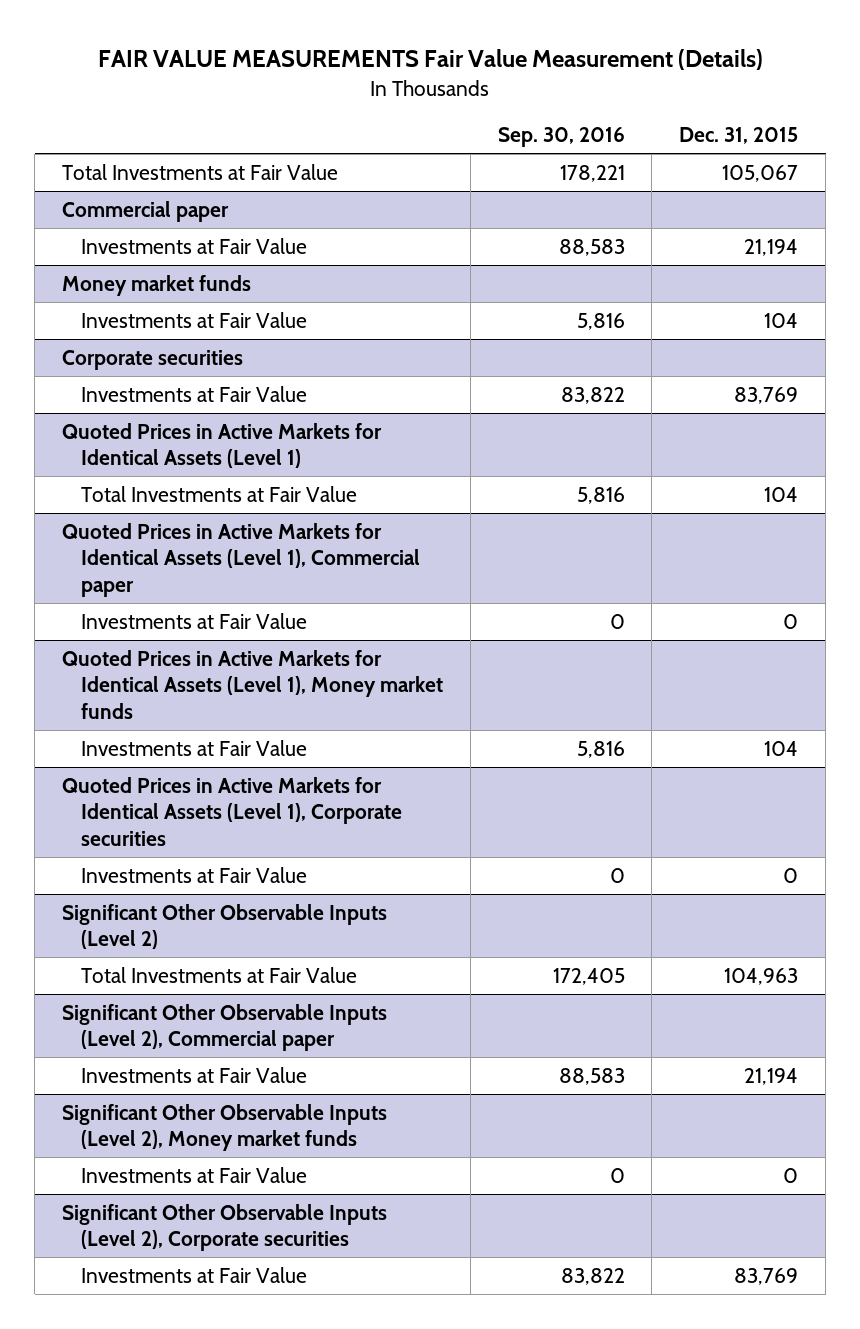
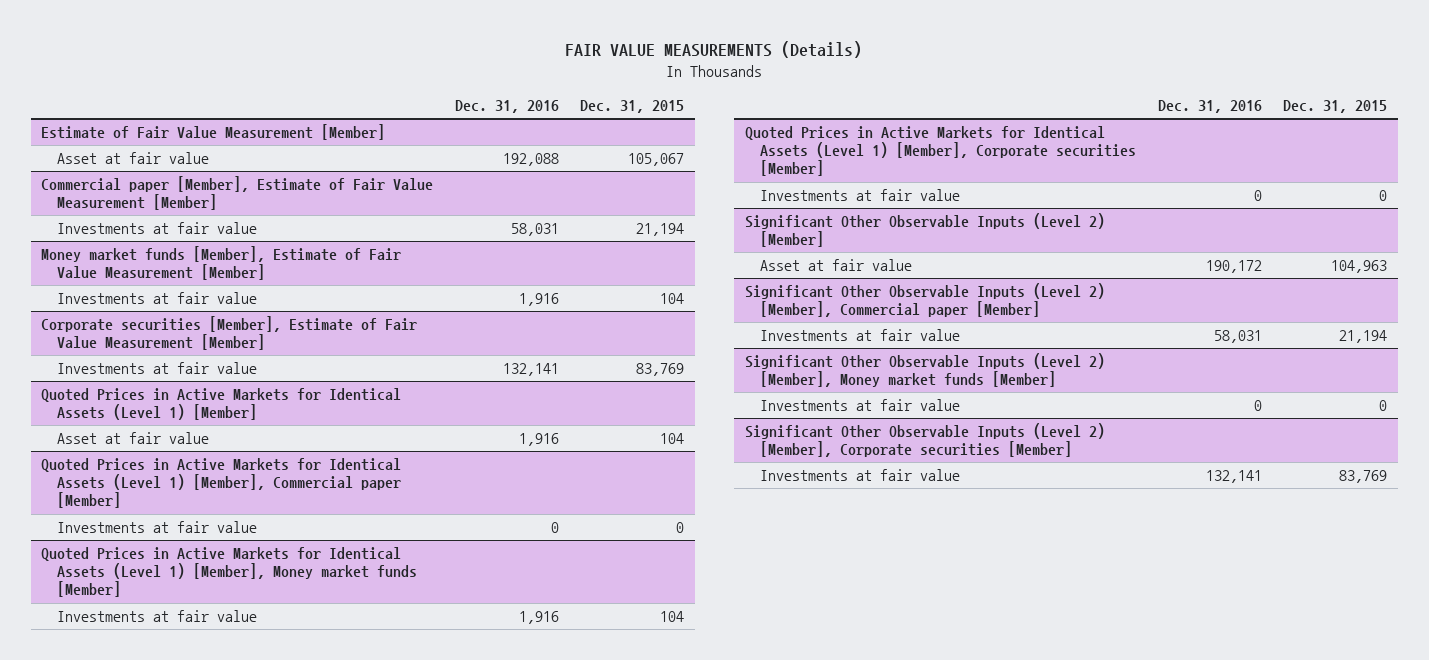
- FAIR VALUE MEASUREMENTS Fair Value Measurement (Details)
+ FAIR VALUE MEASUREMENTS (Details)
- | Sep. 30, 2016 | Dec. 31, 2015
+ | Dec. 31, 2016 | Dec. 31, 2015
- Total Investments at Fair Value | 178,221 | 105,067
- Commercial paper
- Investments at Fair Value | 88,583 | 21,194
- Money market funds
- Investments at Fair Value | 5,816 | 104
- Corporate securities
- Investments at Fair Value | 83,822 | 83,769
- Quoted Prices in Active Markets for Identical Assets (Level 1)
- Total Investments at Fair Value | 5,816 | 104
- Quoted Prices in Active Markets for Identical Assets (Level 1), Commercial paper
- Investments at Fair Value | 0 | 0
- Quoted Prices in Active Markets for Identical Assets (Level 1), Money market funds
- Investments at Fair Value | 5,816 | 104
- Quoted Prices in Active Markets for Identical Assets (Level 1), Corporate securities
- Investments at Fair Value | 0 | 0
- Significant Other Observable Inputs (Level 2)
- Total Investments at Fair Value | 172,405 | 104,963
- Significant Other Observable Inputs (Level 2), Commercial paper
- Investments at Fair Value | 88,583 | 21,194
- Significant Other Observable Inputs (Level 2), Money market funds
- Investments at Fair Value | 0 | 0
- Significant Other Observable Inputs (Level 2), Corporate securities
- Investments at Fair Value | 83,822 | 83,769
+ Estimate of Fair Value Measurement [Member]
+ Asset at fair value | 192,088 | 105,067
+ Commercial paper [Member], Estimate of Fair Value Measurement [Member]
+ Investments at fair value | 58,031 | 21,194
+ Money market funds [Member], Estimate of Fair Value Measurement [Member]
+ Investments at fair value | 1,916 | 104
+ Corporate securities [Member], Estimate of Fair Value Measurement [Member]
+ Investments at fair value | 132,141 | 83,769
+ Quoted Prices in Active Markets for Identical Assets (Level 1) [Member]
+ Asset at fair value | 1,916 | 104
+ Quoted Prices in Active Markets for Identical Assets (Level 1) [Member], Commercial paper [Member]
+ Investments at fair value | 0 | 0
+ Quoted Prices in Active Markets for Identical Assets (Level 1) [Member], Money market funds [Member]
+ Investments at fair value | 1,916 | 104
+ Quoted Prices in Active Markets for Identical Assets (Level 1) [Member], Corporate securities [Member]
+ Investments at fair value | 0 | 0
+ Significant Other Observable Inputs (Level 2) [Member]
+ Asset at fair value | 190,172 | 104,963
+ Significant Other Observable Inputs (Level 2) [Member], Commercial paper [Member]
+ Investments at fair value | 58,031 | 21,194
+ Significant Other Observable Inputs (Level 2) [Member], Money market funds [Member]
+ Investments at fair value | 0 | 0
+ Significant Other Observable Inputs (Level 2) [Member], Corporate securities [Member]
+ Investments at fair value | 132,141 | 83,769

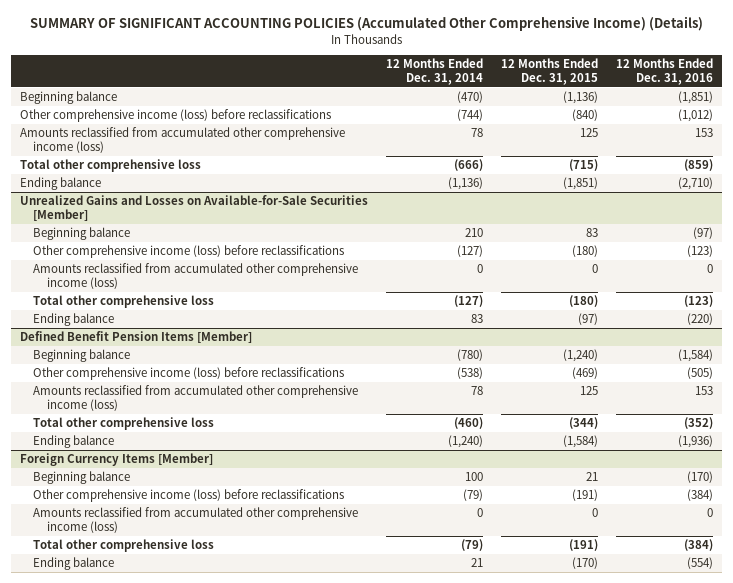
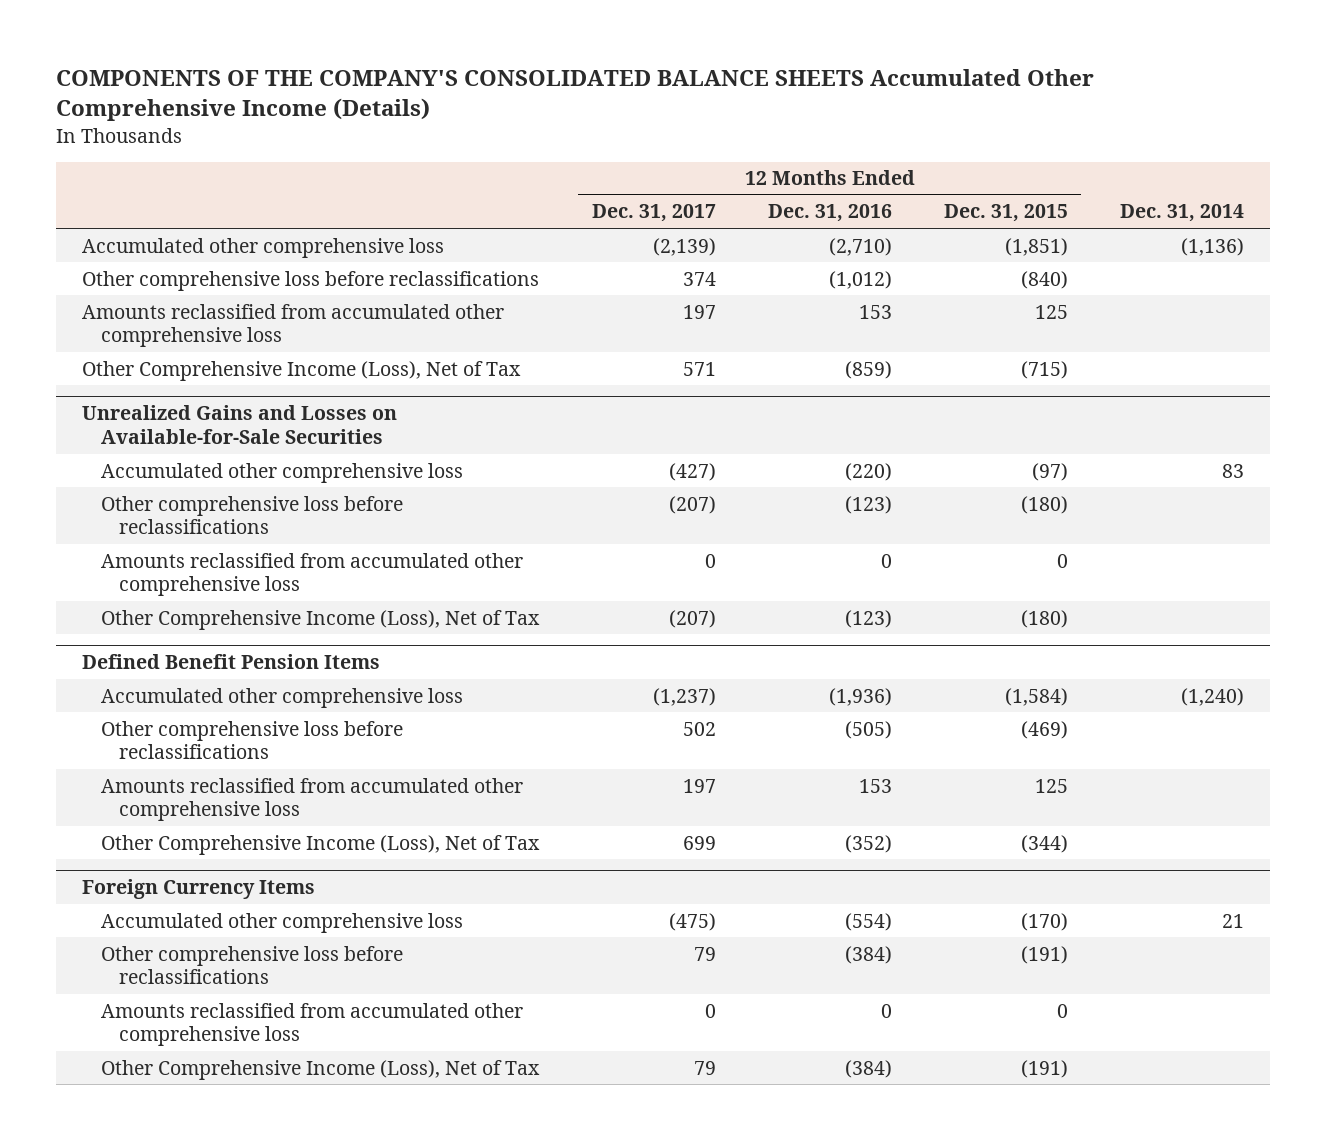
- SUMMARY OF SIGNIFICANT ACCOUNTING POLICIES (Accumulated Other Comprehensive Income) (Details)
+ COMPONENTS OF THE COMPANY'S CONSOLIDATED BALANCE SHEETS Accumulated Other Comprehensive Income (Details)
- | 12 Months Ended Dec. 31, 2014 | 12 Months Ended Dec. 31, 2015 | 12 Months Ended Dec. 31, 2016
+ | 12 Months Ended Dec. 31, 2017 | 12 Months Ended Dec. 31, 2016 | 12 Months Ended Dec. 31, 2015 | Dec. 31, 2014
- Beginning balance | (470) | (1,136) | (1,851)
- Other comprehensive income (loss) before reclassifications | (744) | (840) | (1,012)
- Amounts reclassified from accumulated other comprehensive income (loss) | 78 | 125 | 153
- Total other comprehensive loss | (666) | (715) | (859)
- Ending balance | (1,136) | (1,851) | (2,710)
- Unrealized Gains and Losses on Available-for-Sale Securities [Member]
- Beginning balance | 210 | 83 | (97)
- Other comprehensive income (loss) before reclassifications | (127) | (180) | (123)
- Amounts reclassified from accumulated other comprehensive income (loss) | 0 | 0 | 0
- Total other comprehensive loss | (127) | (180) | (123)
- Ending balance | 83 | (97) | (220)
- Defined Benefit Pension Items [Member]
- Beginning balance | (780) | (1,240) | (1,584)
- Other comprehensive income (loss) before reclassifications | (538) | (469) | (505)
- Amounts reclassified from accumulated other comprehensive income (loss) | 78 | 125 | 153
- Total other comprehensive loss | (460) | (344) | (352)
- Ending balance | (1,240) | (1,584) | (1,936)
- Foreign Currency Items [Member]
- Beginning balance | 100 | 21 | (170)
- Other comprehensive income (loss) before reclassifications | (79) | (191) | (384)
- Amounts reclassified from accumulated other comprehensive income (loss) | 0 | 0 | 0
- Total other comprehensive loss | (79) | (191) | (384)
- Ending balance | 21 | (170) | (554)
+ Accumulated other comprehensive loss | (2,139) | (2,710) | (1,851) | (1,136)
+ Other comprehensive loss before reclassifications | 374 | (1,012) | (840) |
+ Amounts reclassified from accumulated other comprehensive loss | 197 | 153 | 125 |
+ Other Comprehensive Income (Loss), Net of Tax | 571 | (859) | (715) |
+ Unrealized Gains and Losses on Available-for-Sale Securities
+ Accumulated other comprehensive loss | (427) | (220) | (97) | 83
+ Other comprehensive loss before reclassifications | (207) | (123) | (180) |
+ Amounts reclassified from accumulated other comprehensive loss | 0 | 0 | 0 |
+ Other Comprehensive Income (Loss), Net of Tax | (207) | (123) | (180) |
+ Defined Benefit Pension Items
+ Accumulated other comprehensive loss | (1,237) | (1,936) | (1,584) | (1,240)
+ Other comprehensive loss before reclassifications | 502 | (505) | (469) |
+ Amounts reclassified from accumulated other comprehensive loss | 197 | 153 | 125 |
+ Other Comprehensive Income (Loss), Net of Tax | 699 | (352) | (344) |
+ Foreign Currency Items
+ Accumulated other comprehensive loss | (475) | (554) | (170) | 21
+ Other comprehensive loss before reclassifications | 79 | (384) | (191) |
+ Amounts reclassified from accumulated other comprehensive loss | 0 | 0 | 0 |
+ Other Comprehensive Income (Loss), Net of Tax | 79 | (384) | (191) |

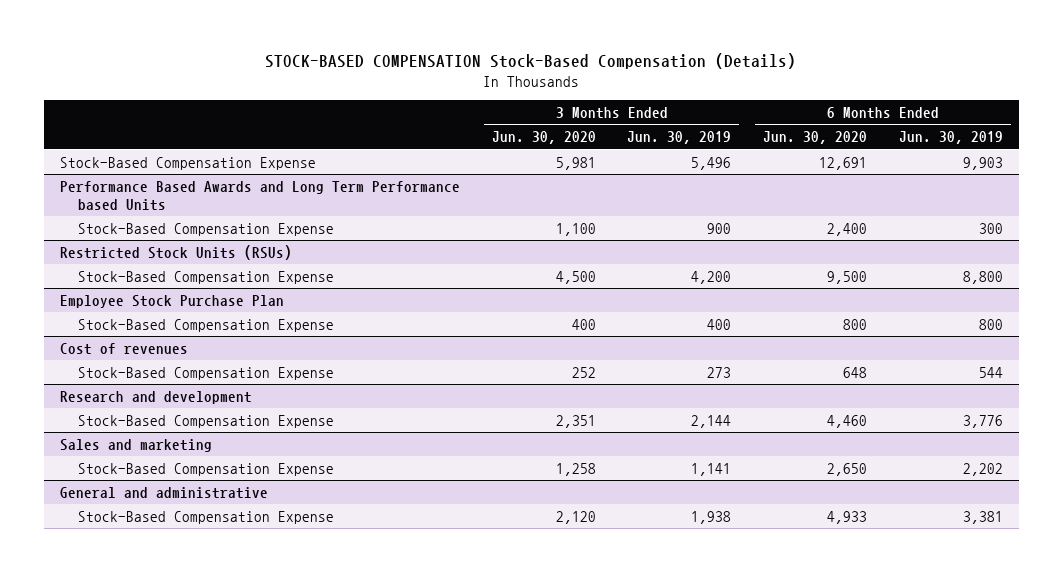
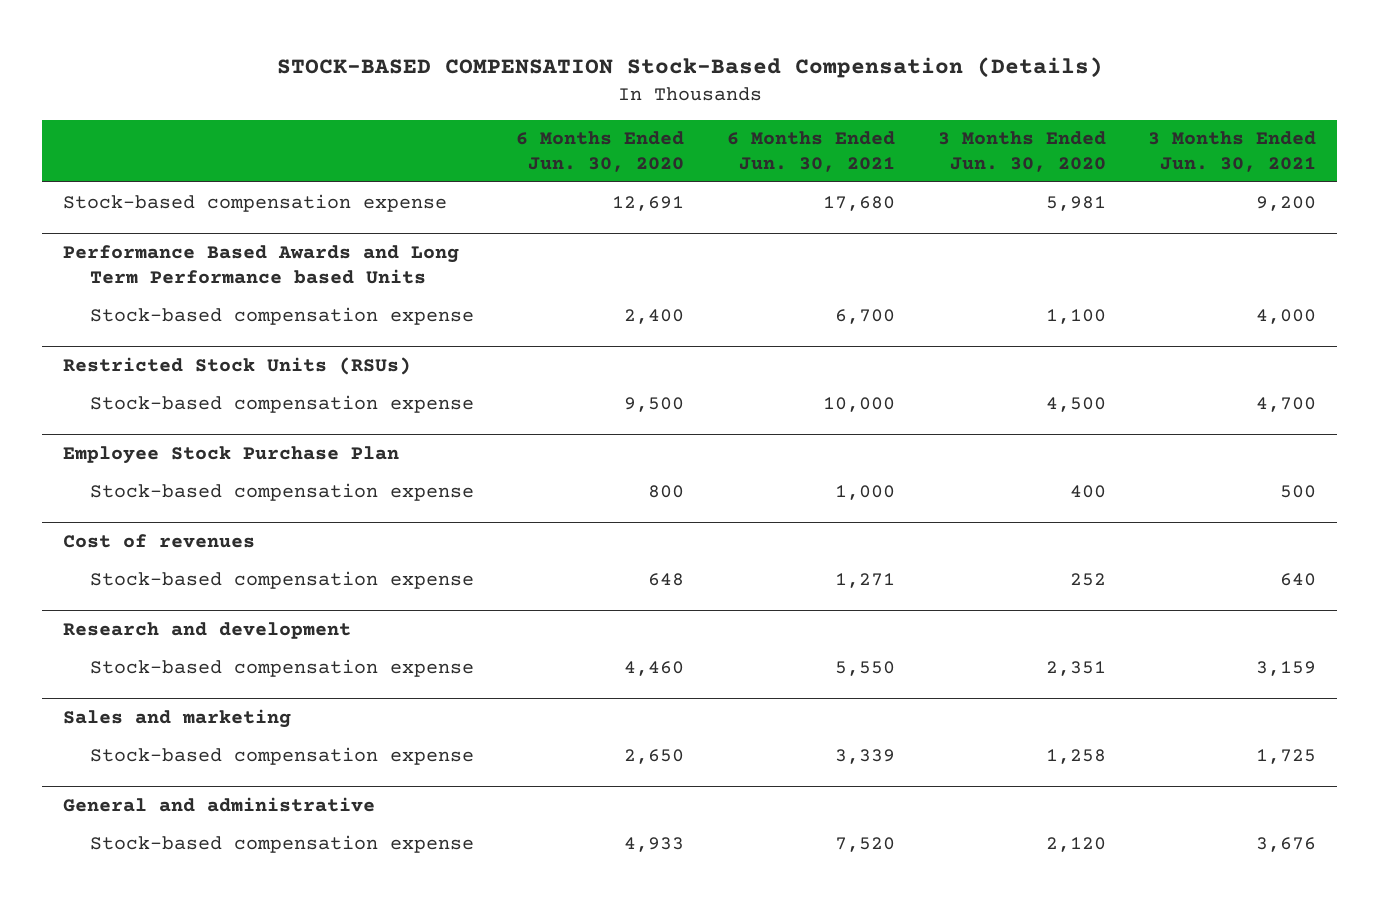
- | 3 Months Ended Jun. 30, 2020 | 3 Months Ended Jun. 30, 2019 | 6 Months Ended Jun. 30, 2020 | 6 Months Ended Jun. 30, 2019
+ | 6 Months Ended Jun. 30, 2020 | 6 Months Ended Jun. 30, 2021 | 3 Months Ended Jun. 30, 2020 | 3 Months Ended Jun. 30, 2021
- Stock-Based Compensation Expense | 5,981 | 5,496 | 12,691 | 9,903
+ Stock-based compensation expense | 12,691 | 17,680 | 5,981 | 9,200
@ Performance Based Awards and Long Term Performance based Units
- Stock-Based Compensation Expense | 1,100 | 900 | 2,400 | 300
+ Stock-based compensation expense | 2,400 | 6,700 | 1,100 | 4,000
@ Restricted Stock Units (RSUs)
- Stock-Based Compensation Expense | 4,500 | 4,200 | 9,500 | 8,800
+ Stock-based compensation expense | 9,500 | 10,000 | 4,500 | 4,700
@ Employee Stock Purchase Plan
- Stock-Based Compensation Expense | 400 | 400 | 800 | 800
+ Stock-based compensation expense | 800 | 1,000 | 400 | 500
@ Cost of revenues
- Stock-Based Compensation Expense | 252 | 273 | 648 | 544
+ Stock-based compensation expense | 648 | 1,271 | 252 | 640
@ Research and development
- Stock-Based Compensation Expense | 2,351 | 2,144 | 4,460 | 3,776
+ Stock-based compensation expense | 4,460 | 5,550 | 2,351 | 3,159
@ Sales and marketing
- Stock-Based Compensation Expense | 1,258 | 1,141 | 2,650 | 2,202
+ Stock-based compensation expense | 2,650 | 3,339 | 1,258 | 1,725
@ General and administrative
- Stock-Based Compensation Expense | 2,120 | 1,938 | 4,933 | 3,381
+ Stock-based compensation expense | 4,933 | 7,520 | 2,120 | 3,676

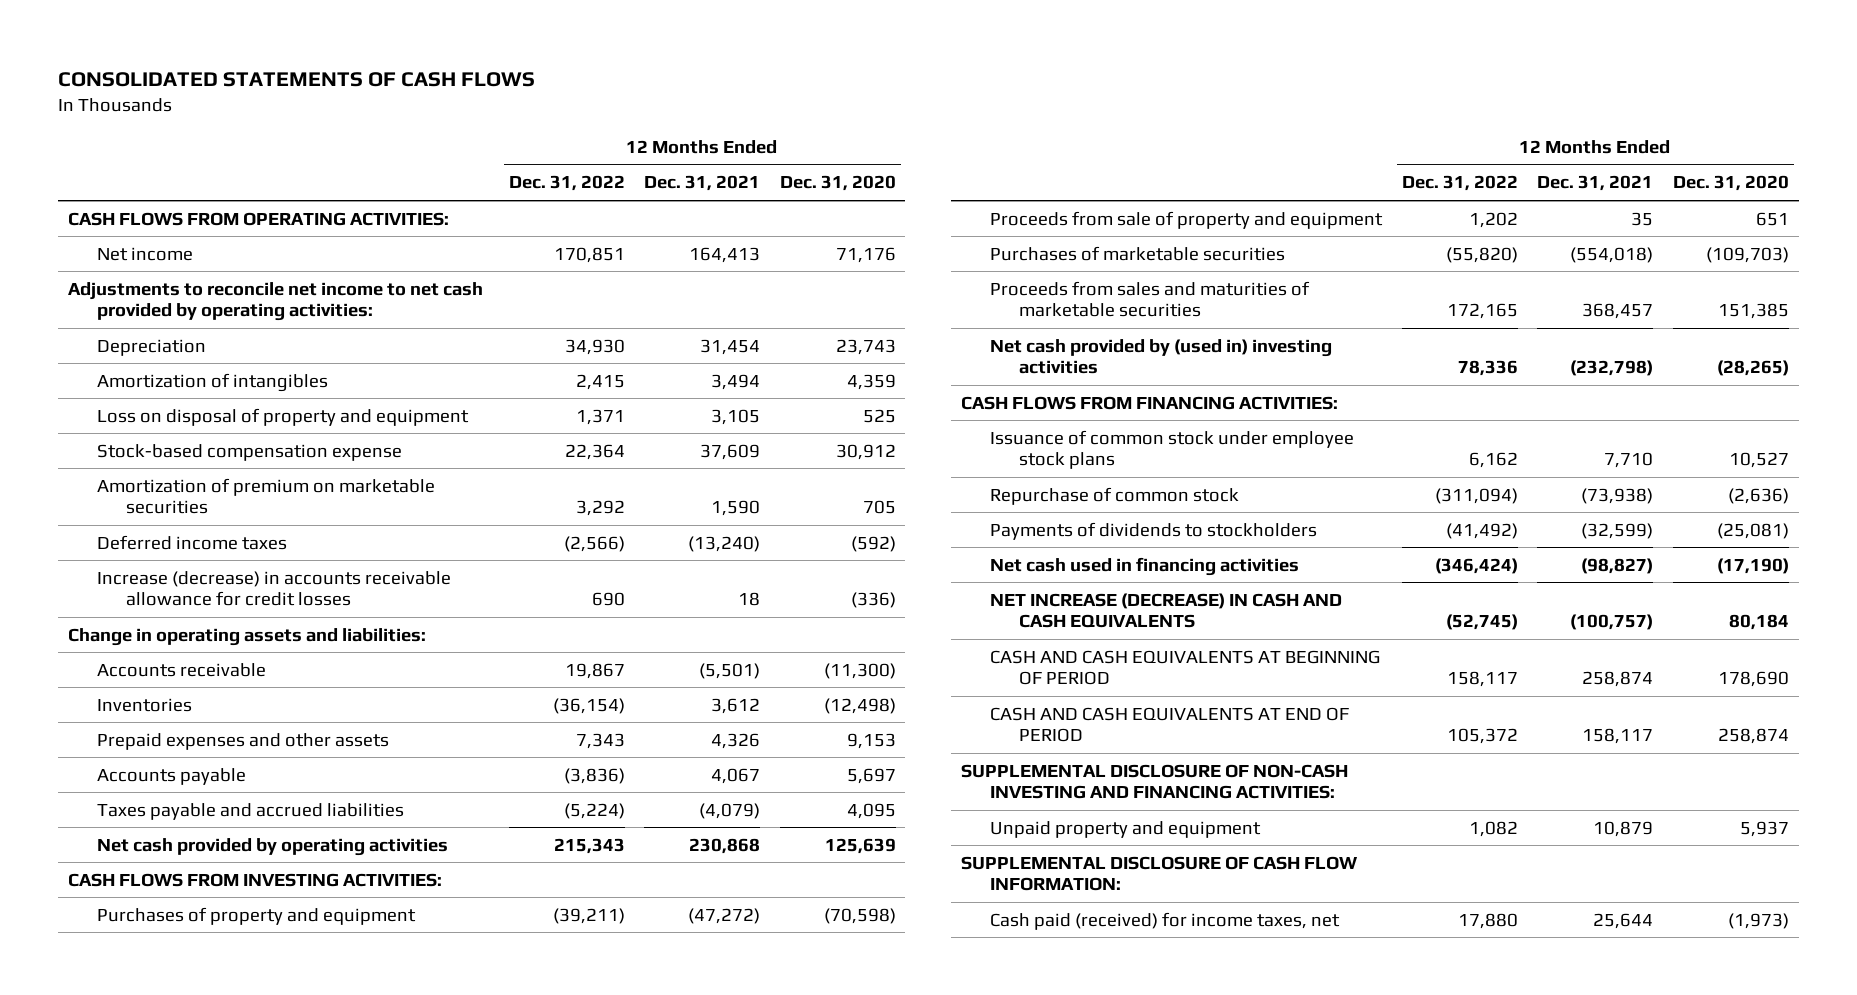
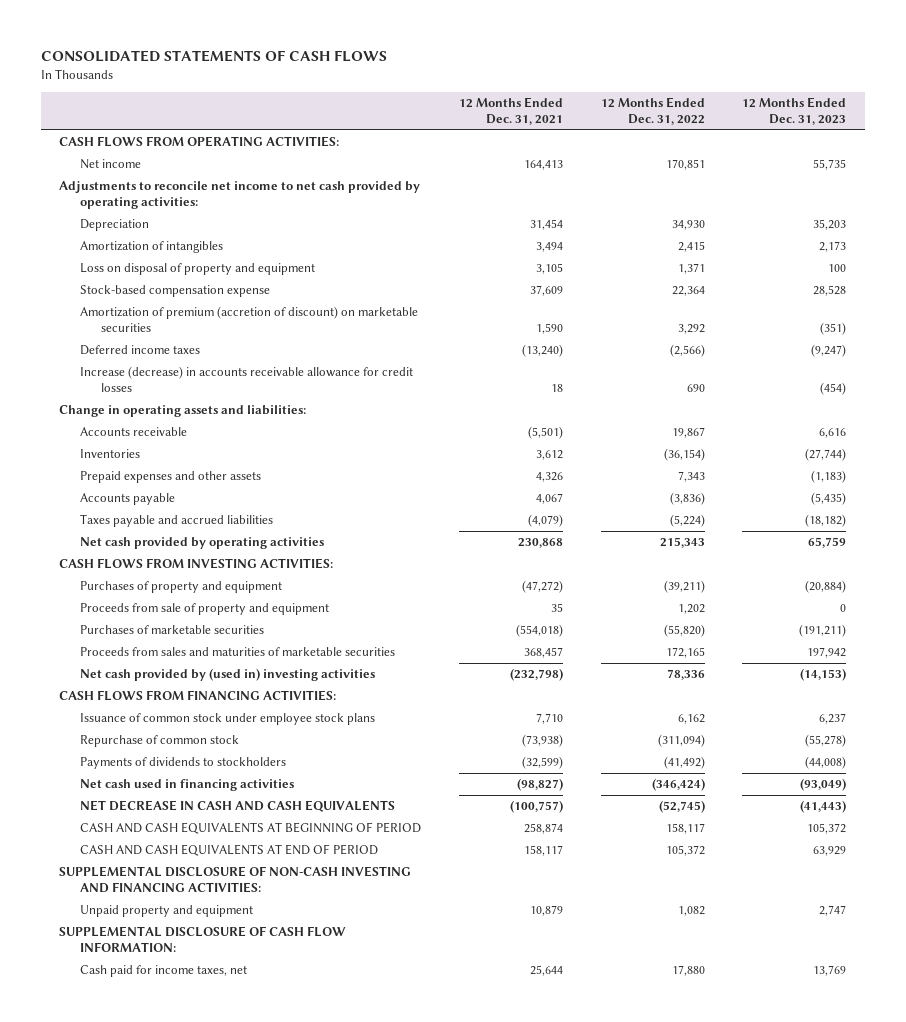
- | 12 Months Ended Dec. 31, 2022 | 12 Months Ended Dec. 31, 2021 | 12 Months Ended Dec. 31, 2020
+ | 12 Months Ended Dec. 31, 2021 | 12 Months Ended Dec. 31, 2022 | 12 Months Ended Dec. 31, 2023
- Amortization of premium on marketable securities | 3,292 | 1,590 | 705
+ Amortization of premium (accretion of discount) on marketable securities | 1,590 | 3,292 | (351)
- NET INCREASE (DECREASE) IN CASH AND CASH EQUIVALENTS | (52,745) | (100,757) | 80,184
+ NET DECREASE IN CASH AND CASH EQUIVALENTS | (100,757) | (52,745) | (41,443)
- Cash paid (received) for income taxes, net | 17,880 | 25,644 | (1,973)
+ Cash paid for income taxes, net | 25,644 | 17,880 | 13,769

